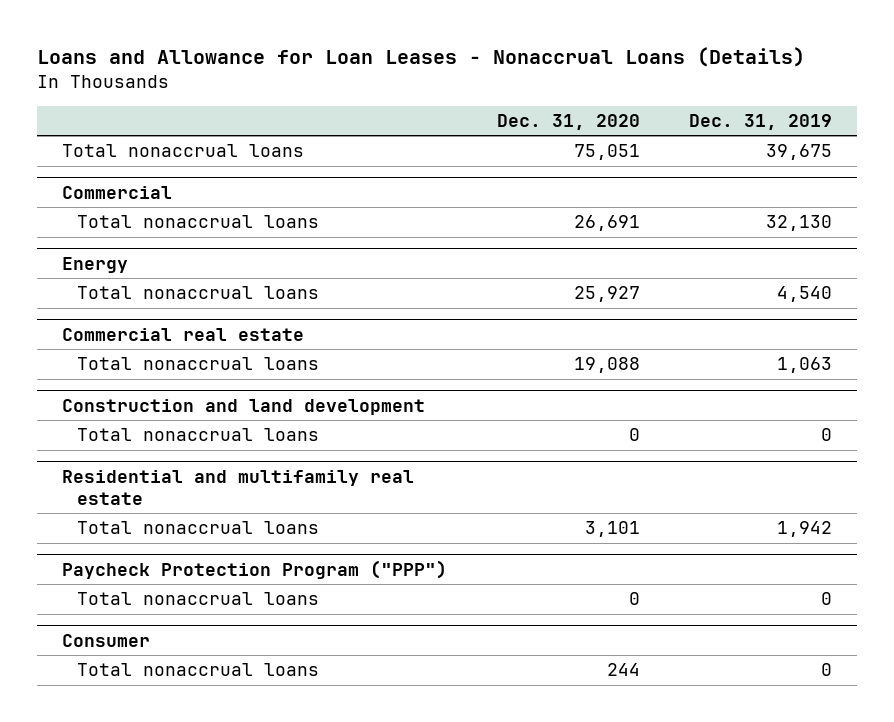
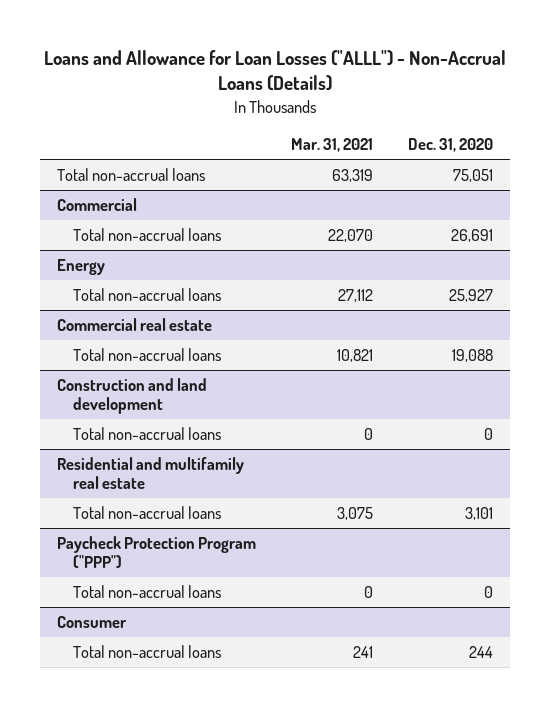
- Loans and Allowance for Loan Leases - Nonaccrual Loans (Details)
+ Loans and Allowance for Loan Losses ("ALLL") - Non-Accrual Loans (Details)
- | Dec. 31, 2020 | Dec. 31, 2019
+ | Mar. 31, 2021 | Dec. 31, 2020
- Total nonaccrual loans | 75,051 | 39,675
+ Total non-accrual loans | 63,319 | 75,051
@ Commercial
- Total nonaccrual loans | 26,691 | 32,130
+ Total non-accrual loans | 22,070 | 26,691
@ Energy
- Total nonaccrual loans | 25,927 | 4,540
+ Total non-accrual loans | 27,112 | 25,927
@ Commercial real estate
- Total nonaccrual loans | 19,088 | 1,063
+ Total non-accrual loans | 10,821 | 19,088
@ Construction and land development
- Total nonaccrual loans | 0 | 0
+ Total non-accrual loans | 0 | 0
@ Residential and multifamily real estate
- Total nonaccrual loans | 3,101 | 1,942
+ Total non-accrual loans | 3,075 | 3,101
@ Paycheck Protection Program ("PPP")
- Total nonaccrual loans | 0 | 0
+ Total non-accrual loans | 0 | 0
@ Consumer
- Total nonaccrual loans | 244 | 0
+ Total non-accrual loans | 241 | 244

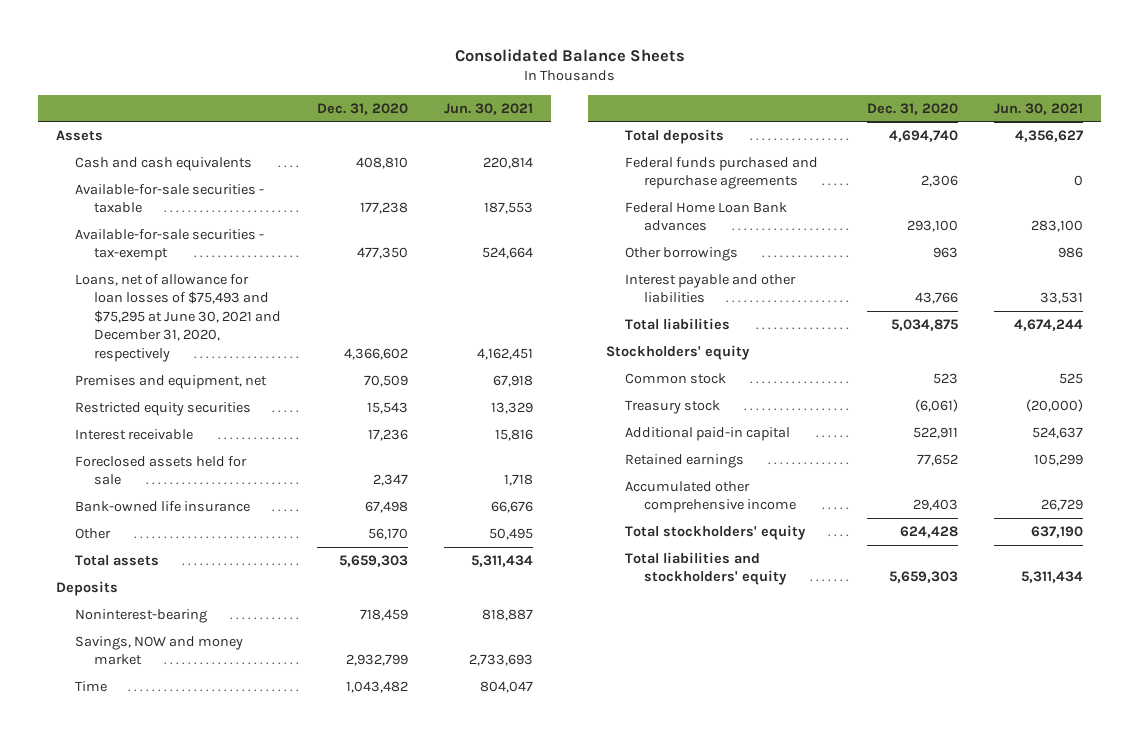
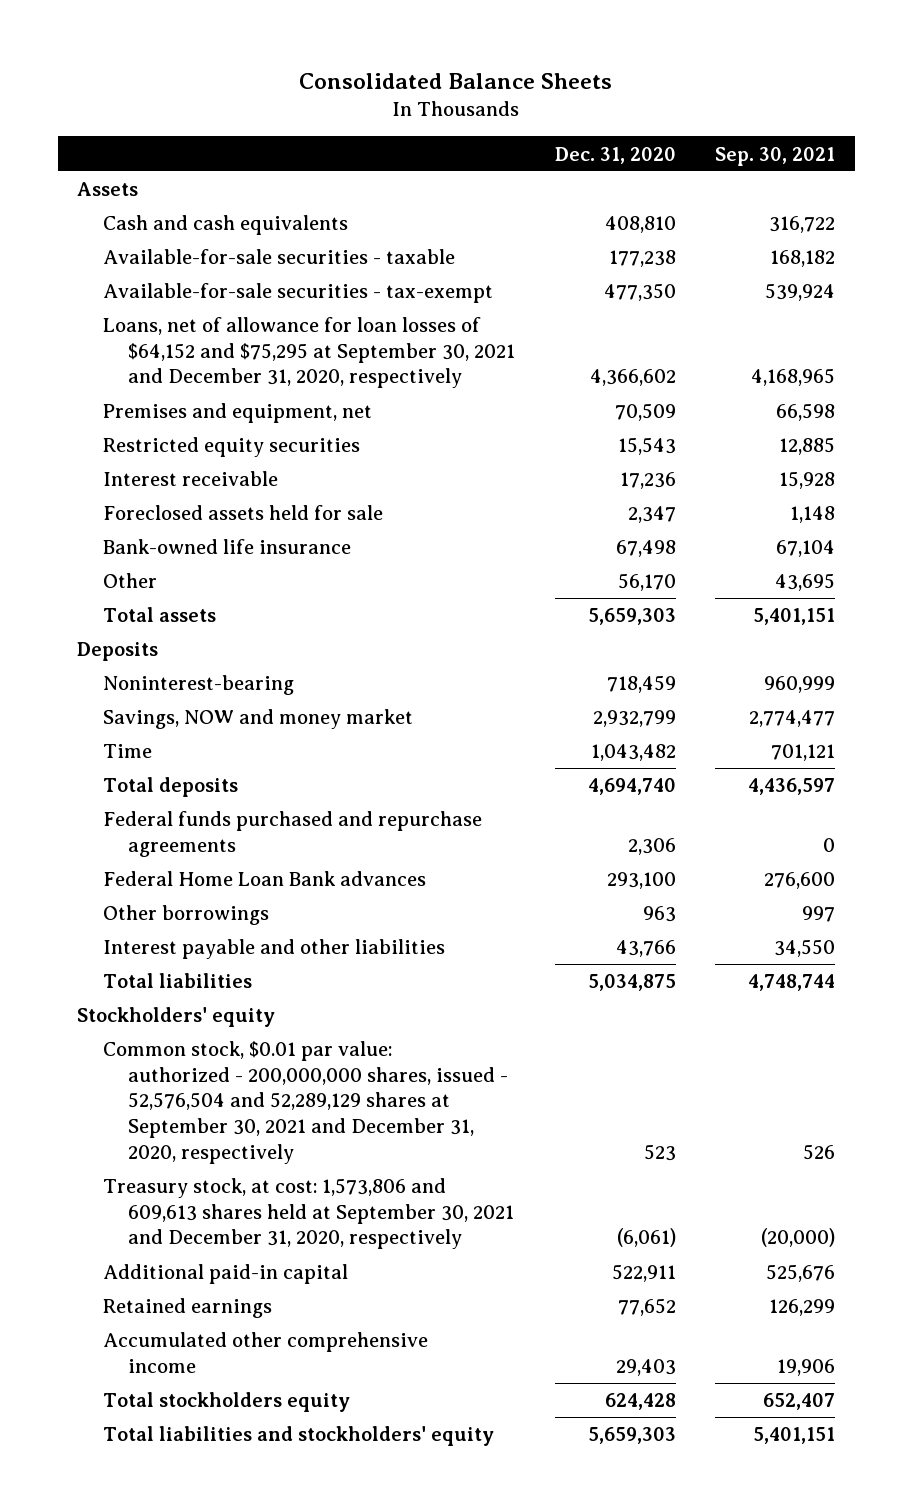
- | Dec. 31, 2020 | Jun. 30, 2021
+ | Dec. 31, 2020 | Sep. 30, 2021
- Loans, net of allowance for loan losses of $75,493 and $75,295 at June 30, 2021 and December 31, 2020, respectively | 4,366,602 | 4,162,451
+ Loans, net of allowance for loan losses of $64,152 and $75,295 at September 30, 2021 and December 31, 2020, respectively | 4,366,602 | 4,168,965
- Common stock | 523 | 525
- Treasury stock | (6,061) | (20,000)
+ Common stock, $0.01 par value: authorized - 200,000,000 shares, issued - 52,576,504 and 52,289,129 shares at September 30, 2021 and December 31, 2020, respectively | 523 | 526
+ Treasury stock, at cost: 1,573,806 and 609,613 shares held at September 30, 2021 and December 31, 2020, respectively | (6,061) | (20,000)
- Total stockholders' equity | 624,428 | 637,190
+ Total stockholders equity | 624,428 | 652,407

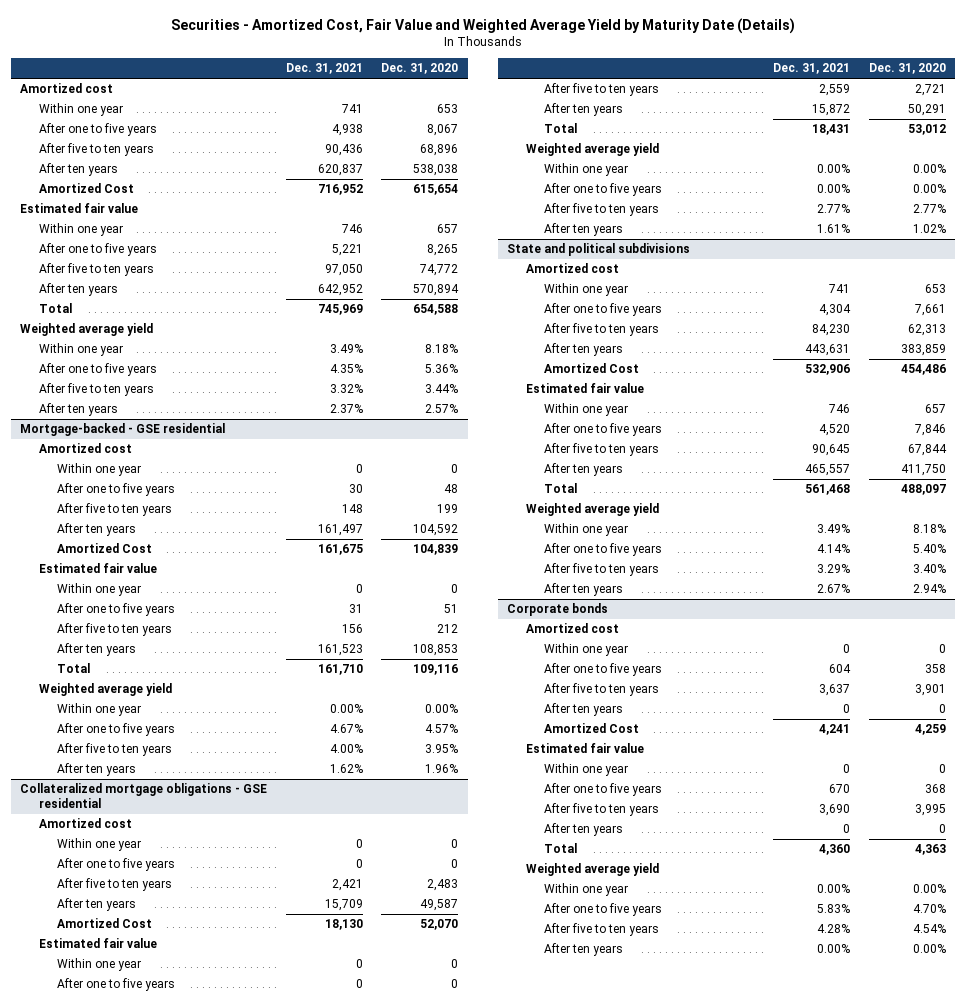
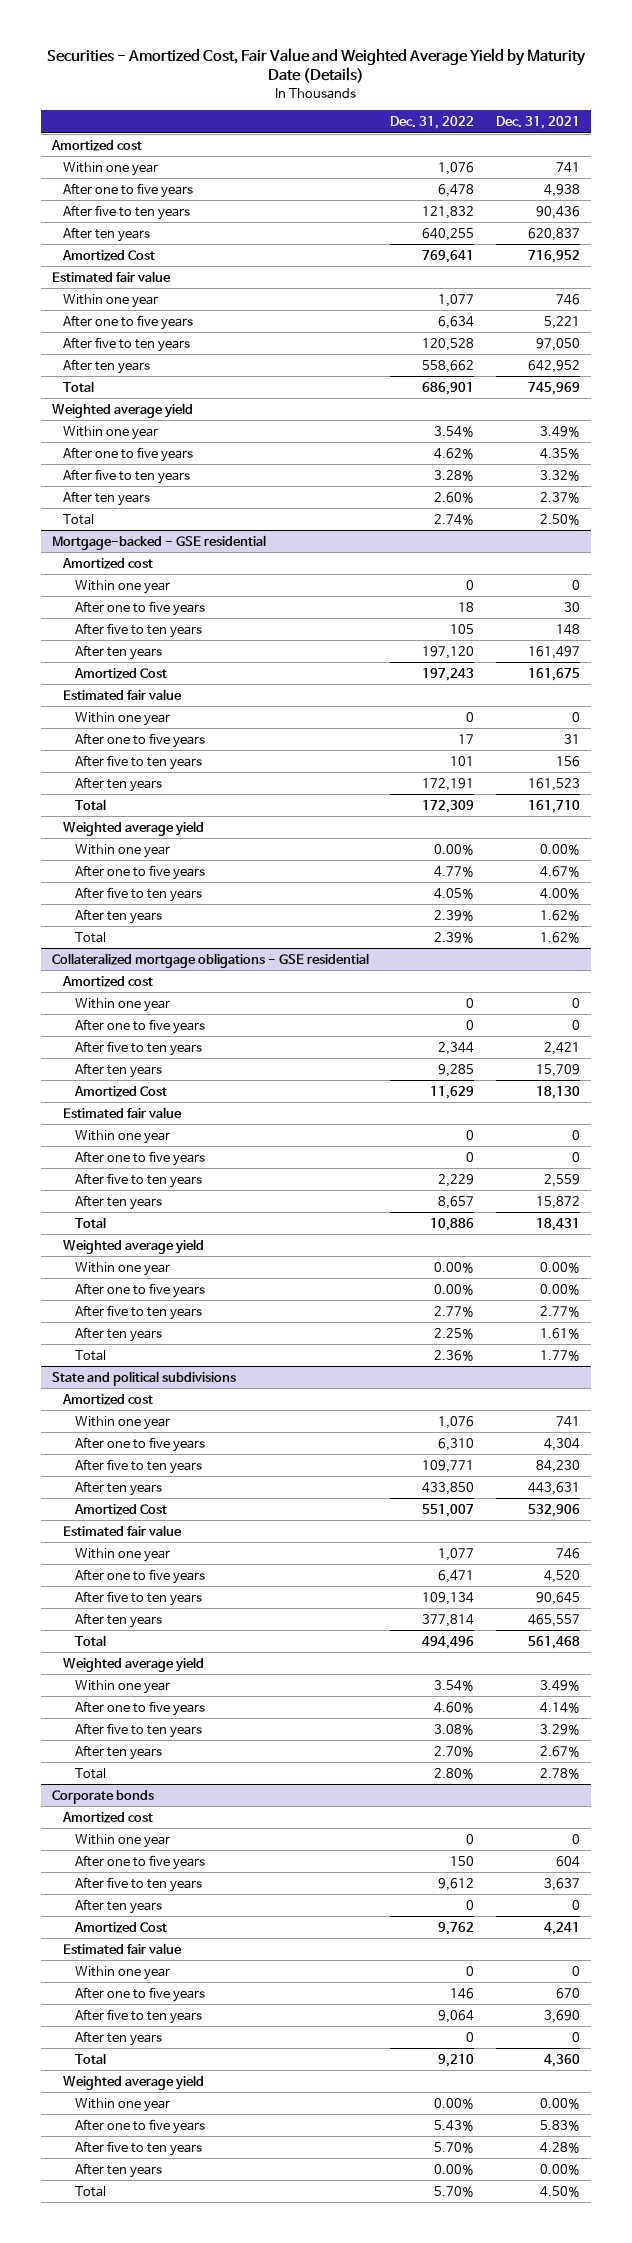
- | Dec. 31, 2021 | Dec. 31, 2020
+ | Dec. 31, 2022 | Dec. 31, 2021
+ Total | 2.74% | 2.50%
@ Mortgage-backed - GSE residential
+ Total | 2.39% | 1.62%
@ Collateralized mortgage obligations - GSE residential
+ Total | 2.36% | 1.77%
@ State and political subdivisions
+ Total | 2.80% | 2.78%
@ Corporate bonds
+ Total | 5.70% | 4.50%

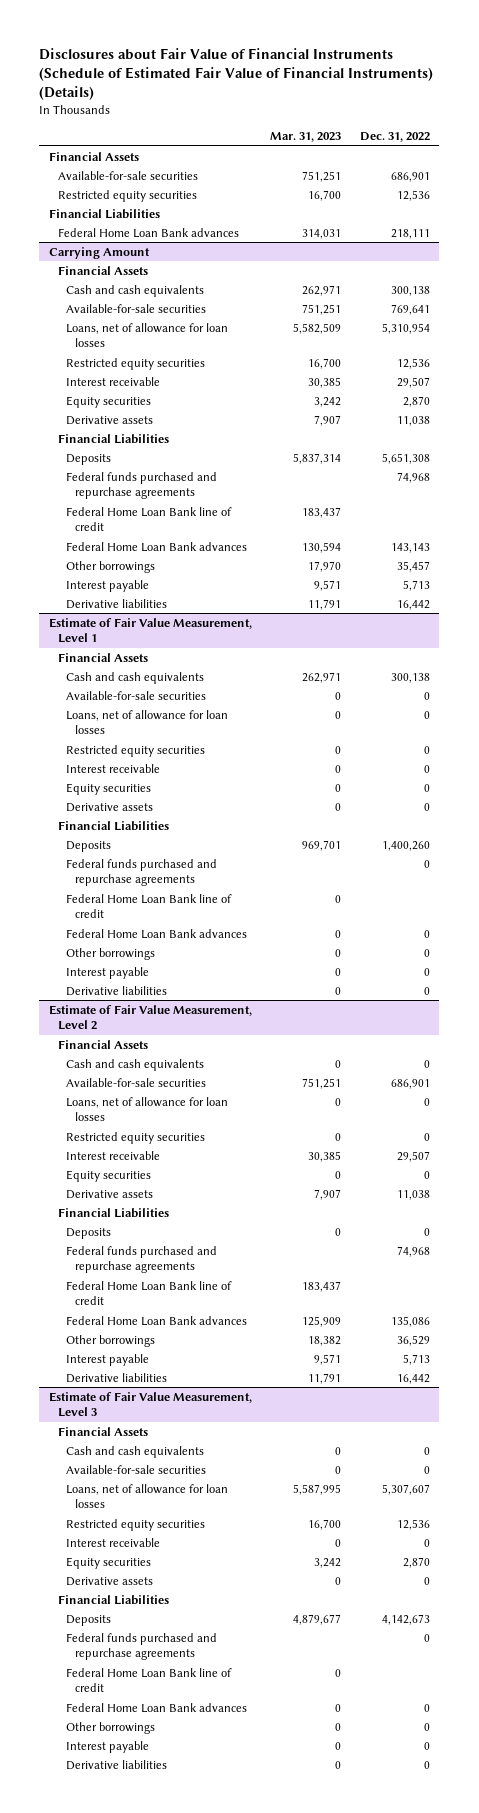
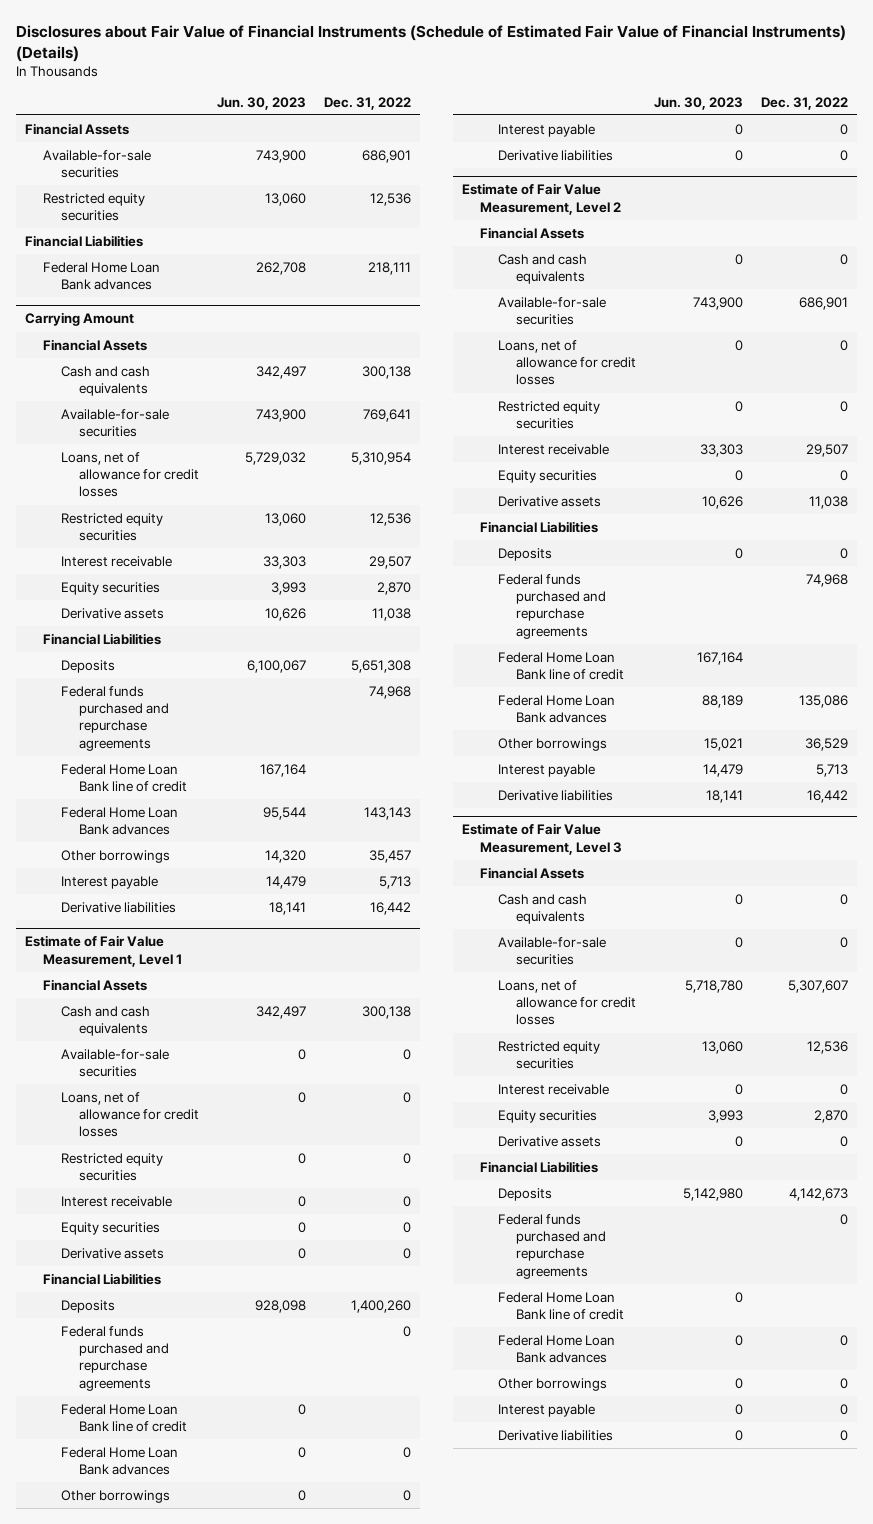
- | Mar. 31, 2023 | Dec. 31, 2022
+ | Jun. 30, 2023 | Dec. 31, 2022
@ Carrying Amount
- Loans, net of allowance for loan losses | 5,582,509 | 5,310,954
+ Loans, net of allowance for credit losses | 5,729,032 | 5,310,954
@ Estimate of Fair Value Measurement, Level 1
- Loans, net of allowance for loan losses | 0 | 0
+ Loans, net of allowance for credit losses | 0 | 0
@ Estimate of Fair Value Measurement, Level 2
- Loans, net of allowance for loan losses | 0 | 0
+ Loans, net of allowance for credit losses | 0 | 0
@ Estimate of Fair Value Measurement, Level 3
- Loans, net of allowance for loan losses | 5,587,995 | 5,307,607
+ Loans, net of allowance for credit losses | 5,718,780 | 5,307,607

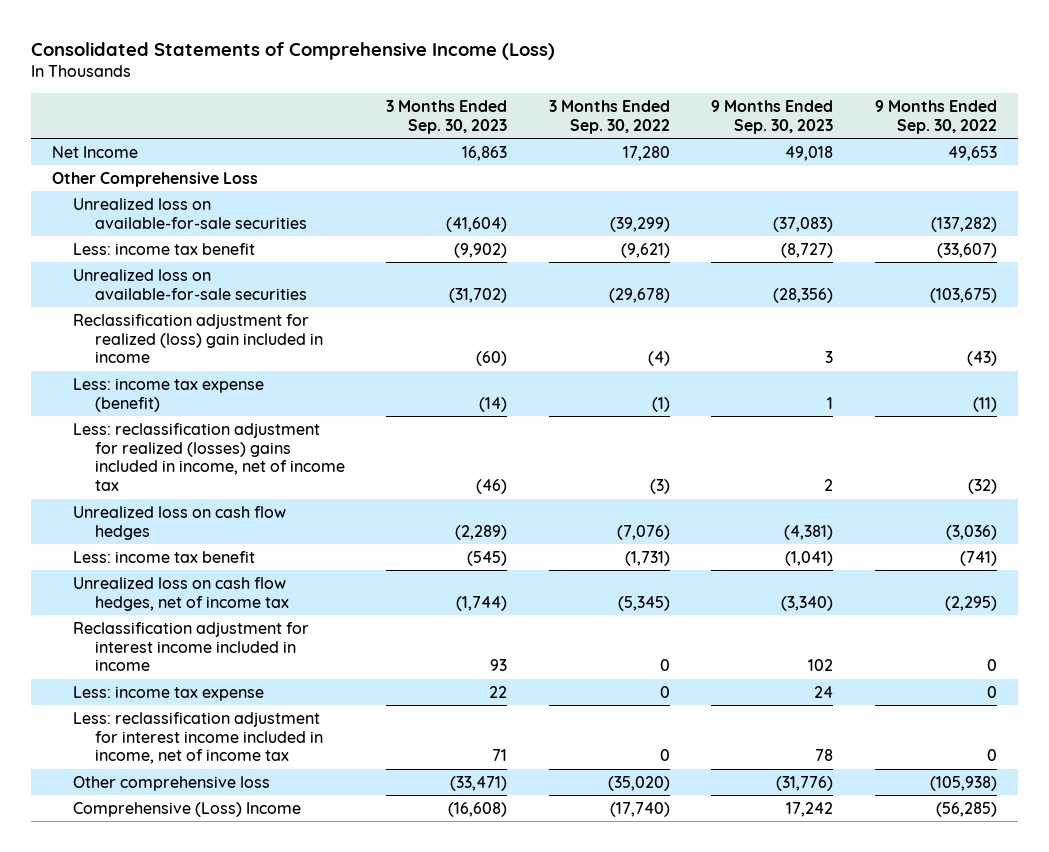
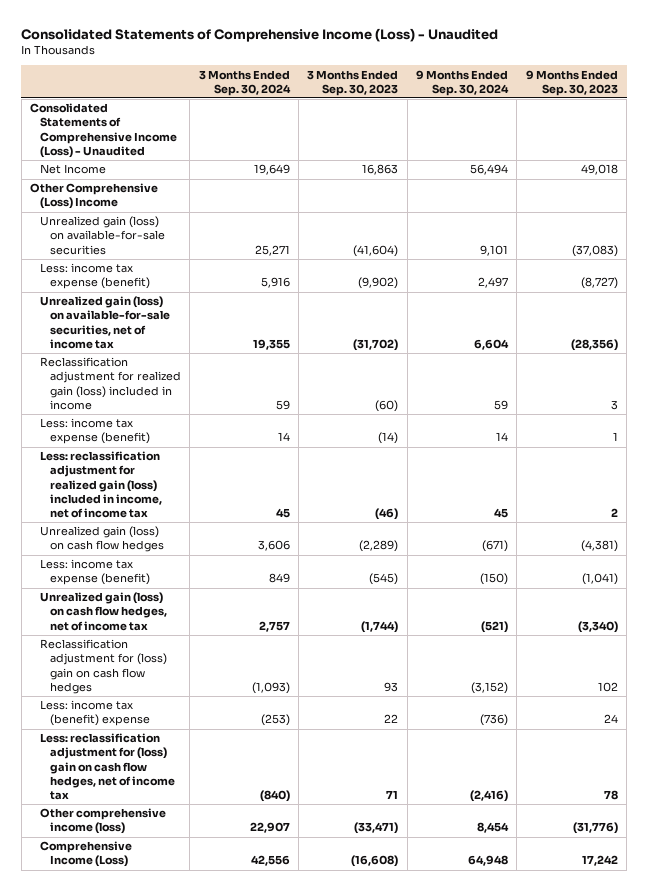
- Consolidated Statements of Comprehensive Income (Loss)
+ Consolidated Statements of Comprehensive Income (Loss) - Unaudited
- | 3 Months Ended Sep. 30, 2023 | 3 Months Ended Sep. 30, 2022 | 9 Months Ended Sep. 30, 2023 | 9 Months Ended Sep. 30, 2022
+ | 3 Months Ended Sep. 30, 2024 | 3 Months Ended Sep. 30, 2023 | 9 Months Ended Sep. 30, 2024 | 9 Months Ended Sep. 30, 2023
+ Consolidated Statements of Comprehensive Income (Loss) - Unaudited
- Other Comprehensive Loss
- Unrealized loss on available-for-sale securities | (41,604) | (39,299) | (37,083) | (137,282)
- Less: income tax benefit | (9,902) | (9,621) | (8,727) | (33,607)
- Unrealized loss on available-for-sale securities | (31,702) | (29,678) | (28,356) | (103,675)
- Reclassification adjustment for realized (loss) gain included in income | (60) | (4) | 3 | (43)
+ Other Comprehensive (Loss) Income
+ Unrealized gain (loss) on available-for-sale securities | 25,271 | (41,604) | 9,101 | (37,083)
+ Less: income tax expense (benefit) | 5,916 | (9,902) | 2,497 | (8,727)
+ Unrealized gain (loss) on available-for-sale securities, net of income tax | 19,355 | (31,702) | 6,604 | (28,356)
+ Reclassification adjustment for realized gain (loss) included in income | 59 | (60) | 59 | 3
- Less: reclassification adjustment for realized (losses) gains included in income, net of income tax | (46) | (3) | 2 | (32)
- Unrealized loss on cash flow hedges | (2,289) | (7,076) | (4,381) | (3,036)
- Less: income tax benefit | (545) | (1,731) | (1,041) | (741)
- Unrealized loss on cash flow hedges, net of income tax | (1,744) | (5,345) | (3,340) | (2,295)
- Reclassification adjustment for interest income included in income | 93 | 0 | 102 | 0
- Less: income tax expense | 22 | 0 | 24 | 0
- Less: reclassification adjustment for interest income included in income, net of income tax | 71 | 0 | 78 | 0
- Other comprehensive loss | (33,471) | (35,020) | (31,776) | (105,938)
- Comprehensive (Loss) Income | (16,608) | (17,740) | 17,242 | (56,285)
+ Less: reclassification adjustment for realized gain (loss) included in income, net of income tax | 45 | (46) | 45 | 2
+ Unrealized gain (loss) on cash flow hedges | 3,606 | (2,289) | (671) | (4,381)
+ Less: income tax expense (benefit) | 849 | (545) | (150) | (1,041)
+ Unrealized gain (loss) on cash flow hedges, net of income tax | 2,757 | (1,744) | (521) | (3,340)
+ Reclassification adjustment for (loss) gain on cash flow hedges | (1,093) | 93 | (3,152) | 102
+ Less: income tax (benefit) expense | (253) | 22 | (736) | 24
+ Less: reclassification adjustment for (loss) gain on cash flow hedges, net of income tax | (840) | 71 | (2,416) | 78
+ Other comprehensive income (loss) | 22,907 | (33,471) | 8,454 | (31,776)
+ Comprehensive Income (Loss) | 42,556 | (16,608) | 64,948 | 17,242

